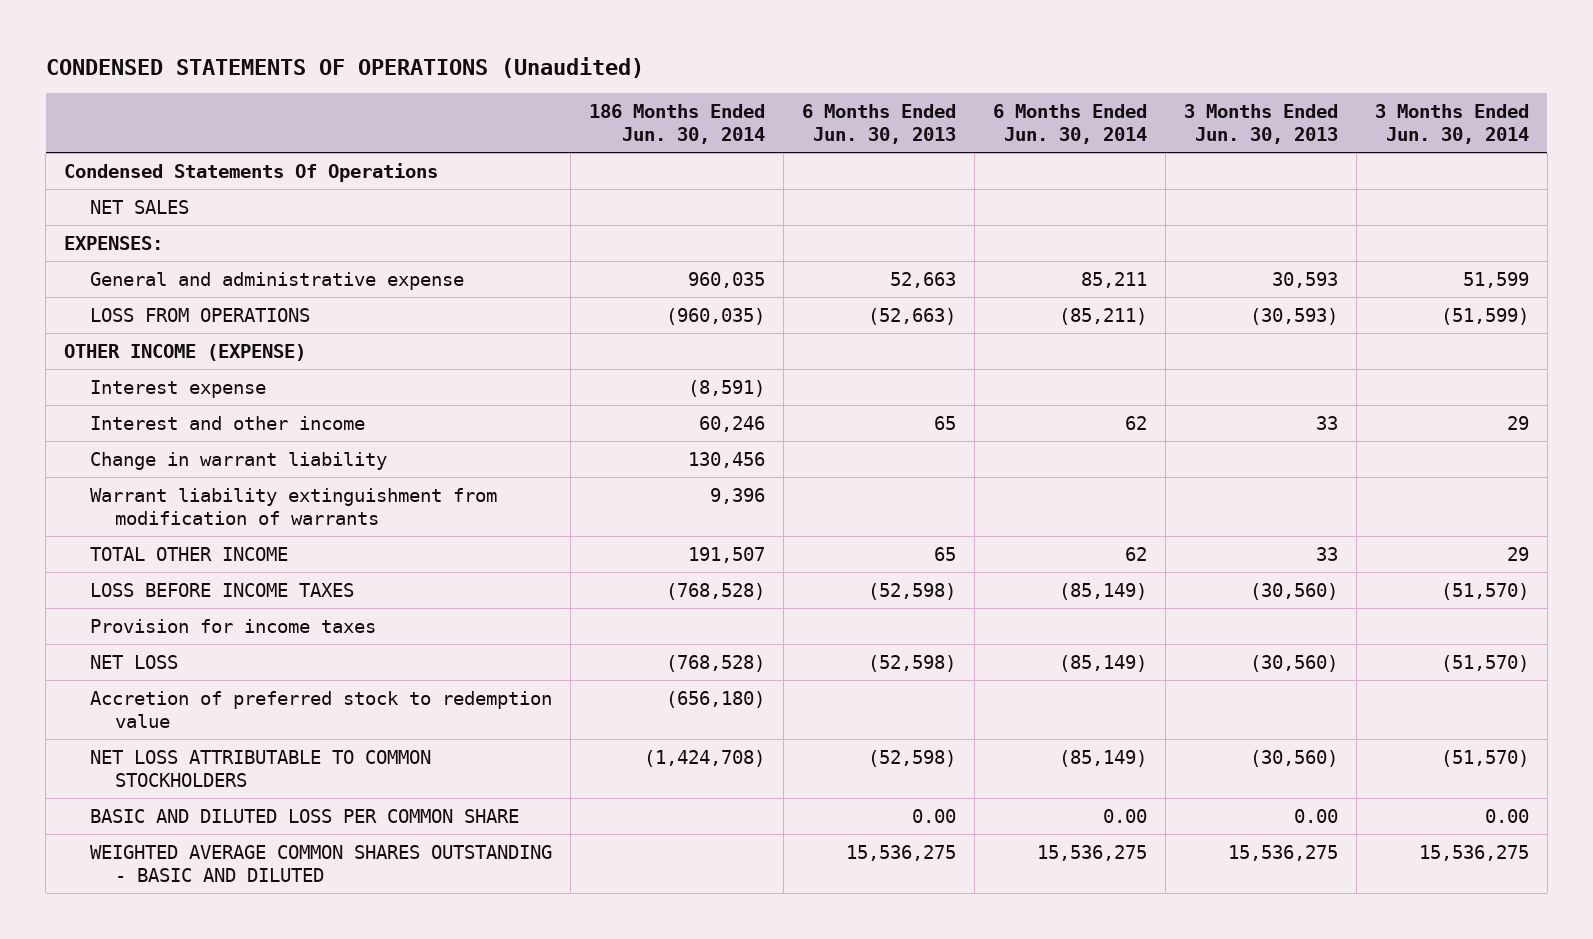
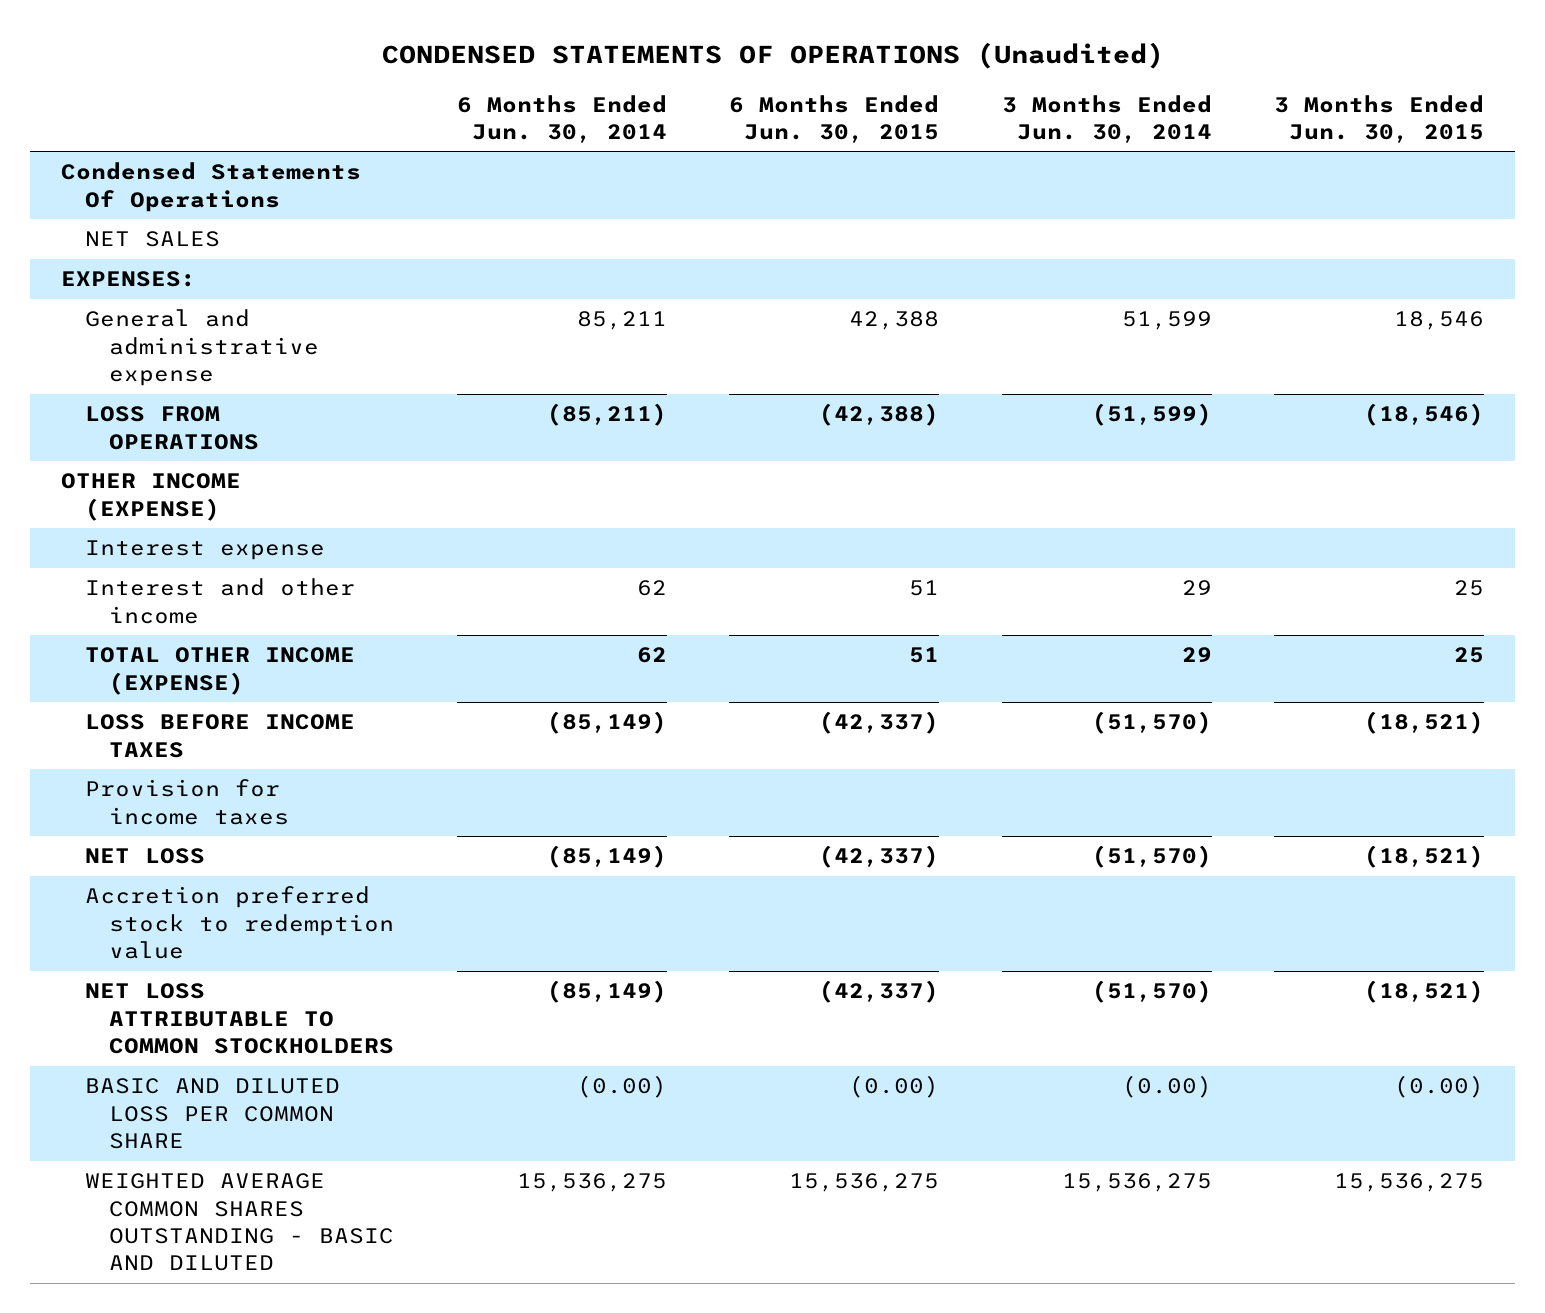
- | 186 Months Ended Jun. 30, 2014 | 6 Months Ended Jun. 30, 2013 | 6 Months Ended Jun. 30, 2014 | 3 Months Ended Jun. 30, 2013 | 3 Months Ended Jun. 30, 2014
+ | 6 Months Ended Jun. 30, 2014 | 6 Months Ended Jun. 30, 2015 | 3 Months Ended Jun. 30, 2014 | 3 Months Ended Jun. 30, 2015
- Change in warrant liability | 130,456 | | | |
- Warrant liability extinguishment from modification of warrants | 9,396 | | | |
- TOTAL OTHER INCOME | 191,507 | 65 | 62 | 33 | 29
+ TOTAL OTHER INCOME (EXPENSE) | 62 | 51 | 29 | 25
- Accretion of preferred stock to redemption value | (656,180) | | | |
+ Accretion preferred stock to redemption value
- BASIC AND DILUTED LOSS PER COMMON SHARE | | 0.00 | 0.00 | 0.00 | 0.00
+ BASIC AND DILUTED LOSS PER COMMON SHARE | (0.00) | (0.00) | (0.00) | (0.00)

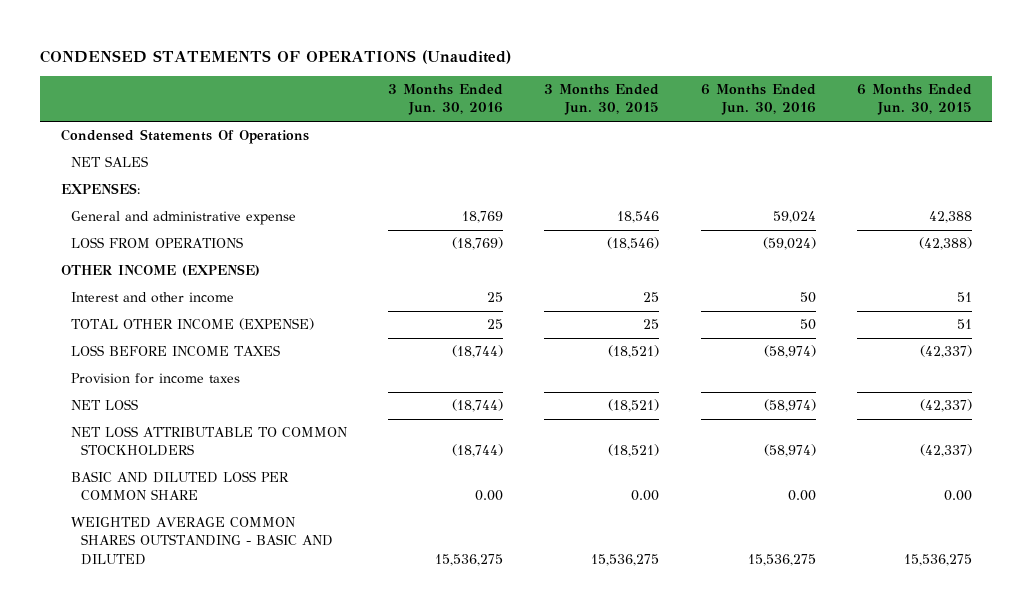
- | 6 Months Ended Jun. 30, 2014 | 6 Months Ended Jun. 30, 2015 | 3 Months Ended Jun. 30, 2014 | 3 Months Ended Jun. 30, 2015
+ | 3 Months Ended Jun. 30, 2016 | 3 Months Ended Jun. 30, 2015 | 6 Months Ended Jun. 30, 2016 | 6 Months Ended Jun. 30, 2015
- Interest expense
- Accretion preferred stock to redemption value
- BASIC AND DILUTED LOSS PER COMMON SHARE | (0.00) | (0.00) | (0.00) | (0.00)
+ BASIC AND DILUTED LOSS PER COMMON SHARE | 0.00 | 0.00 | 0.00 | 0.00

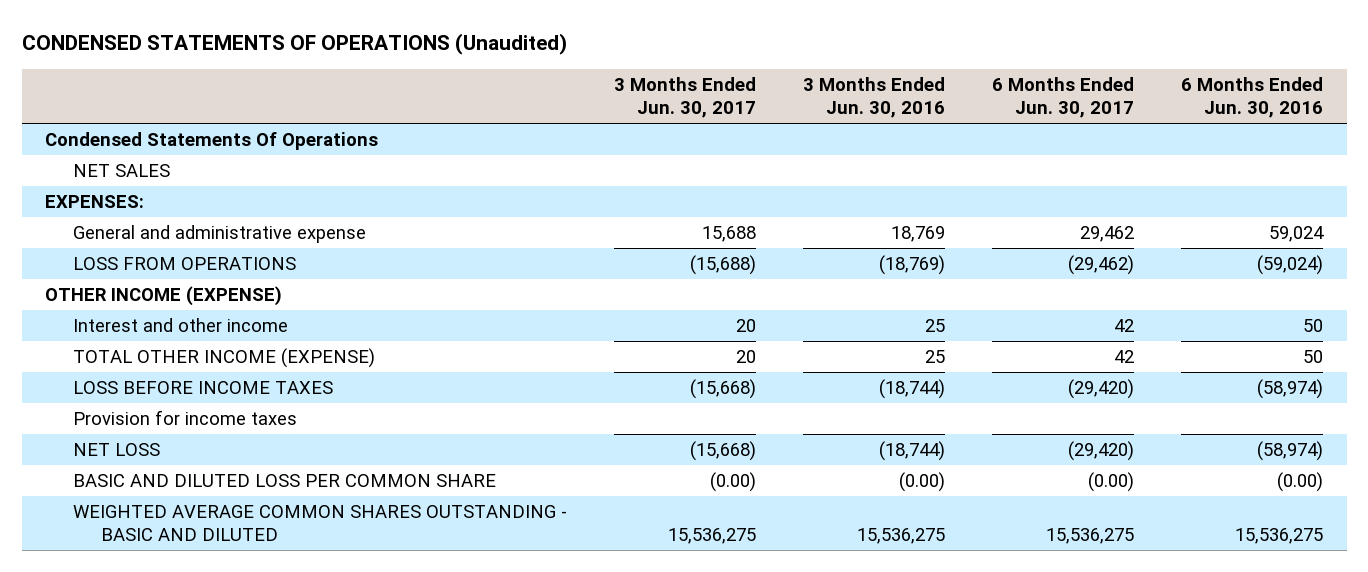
- | 3 Months Ended Jun. 30, 2016 | 3 Months Ended Jun. 30, 2015 | 6 Months Ended Jun. 30, 2016 | 6 Months Ended Jun. 30, 2015
+ | 3 Months Ended Jun. 30, 2017 | 3 Months Ended Jun. 30, 2016 | 6 Months Ended Jun. 30, 2017 | 6 Months Ended Jun. 30, 2016
- NET LOSS ATTRIBUTABLE TO COMMON STOCKHOLDERS | (18,744) | (18,521) | (58,974) | (42,337)
- BASIC AND DILUTED LOSS PER COMMON SHARE | 0.00 | 0.00 | 0.00 | 0.00
+ BASIC AND DILUTED LOSS PER COMMON SHARE | (0.00) | (0.00) | (0.00) | (0.00)

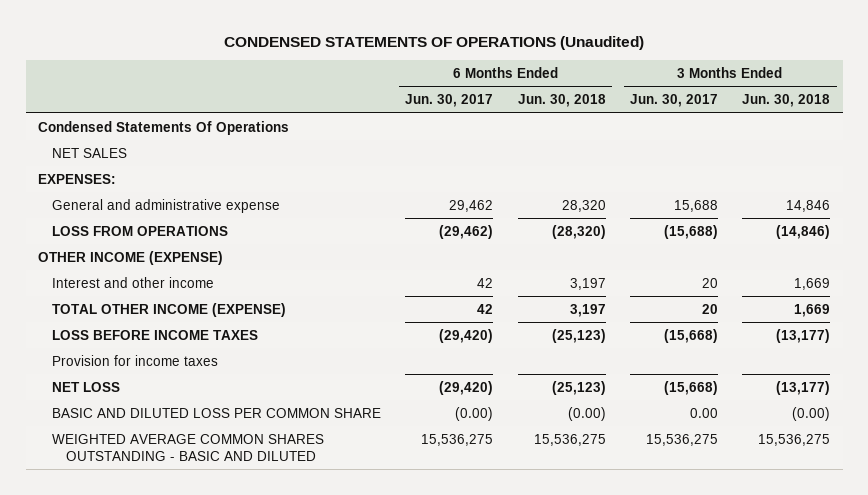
- | 3 Months Ended Jun. 30, 2017 | 3 Months Ended Jun. 30, 2016 | 6 Months Ended Jun. 30, 2017 | 6 Months Ended Jun. 30, 2016
+ | 6 Months Ended Jun. 30, 2017 | 6 Months Ended Jun. 30, 2018 | 3 Months Ended Jun. 30, 2017 | 3 Months Ended Jun. 30, 2018
- BASIC AND DILUTED LOSS PER COMMON SHARE | (0.00) | (0.00) | (0.00) | (0.00)
+ BASIC AND DILUTED LOSS PER COMMON SHARE | (0.00) | (0.00) | 0.00 | (0.00)

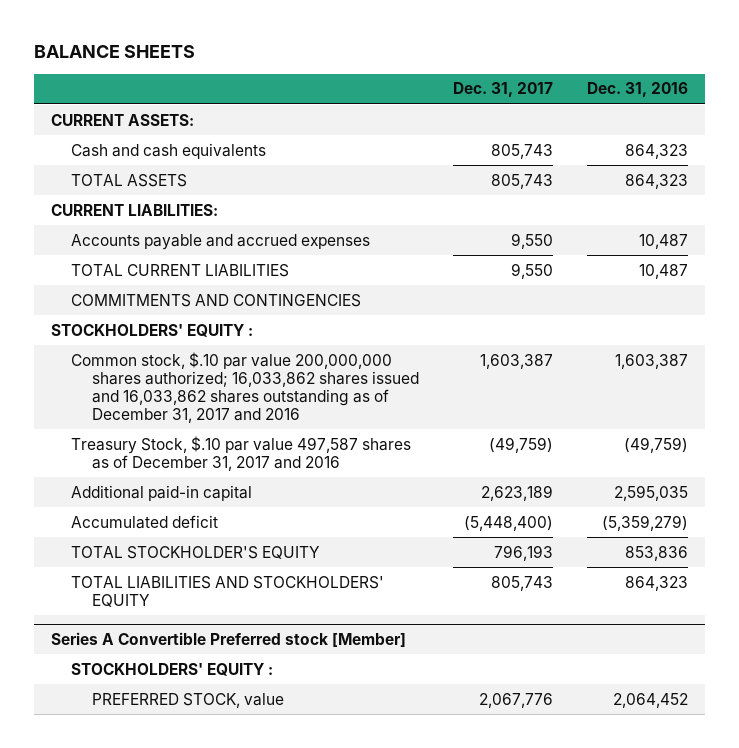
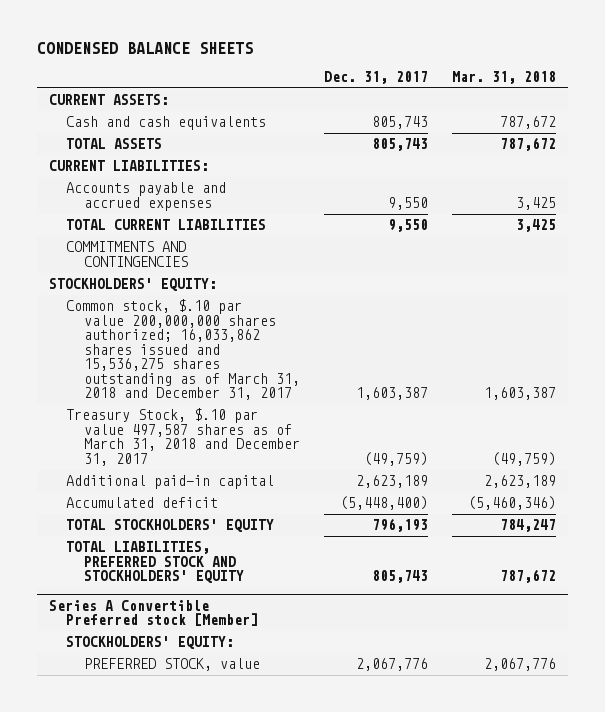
- BALANCE SHEETS
+ CONDENSED BALANCE SHEETS
- | Dec. 31, 2017 | Dec. 31, 2016
+ | Dec. 31, 2017 | Mar. 31, 2018
- STOCKHOLDERS' EQUITY :
- Common stock, $.10 par value 200,000,000 shares authorized; 16,033,862 shares issued and 16,033,862 shares outstanding as of December 31, 2017 and 2016 | 1,603,387 | 1,603,387
- Treasury Stock, $.10 par value 497,587 shares as of December 31, 2017 and 2016 | (49,759) | (49,759)
+ STOCKHOLDERS' EQUITY:
+ Common stock, $.10 par value 200,000,000 shares authorized; 16,033,862 shares issued and 15,536,275 shares outstanding as of March 31, 2018 and December 31, 2017 | 1,603,387 | 1,603,387
+ Treasury Stock, $.10 par value 497,587 shares as of March 31, 2018 and December 31, 2017 | (49,759) | (49,759)
- TOTAL STOCKHOLDER'S EQUITY | 796,193 | 853,836
- TOTAL LIABILITIES AND STOCKHOLDERS' EQUITY | 805,743 | 864,323
+ TOTAL STOCKHOLDERS' EQUITY | 796,193 | 784,247
+ TOTAL LIABILITIES, PREFERRED STOCK AND STOCKHOLDERS' EQUITY | 805,743 | 787,672
@ Series A Convertible Preferred stock [Member]
- STOCKHOLDERS' EQUITY :
+ STOCKHOLDERS' EQUITY:

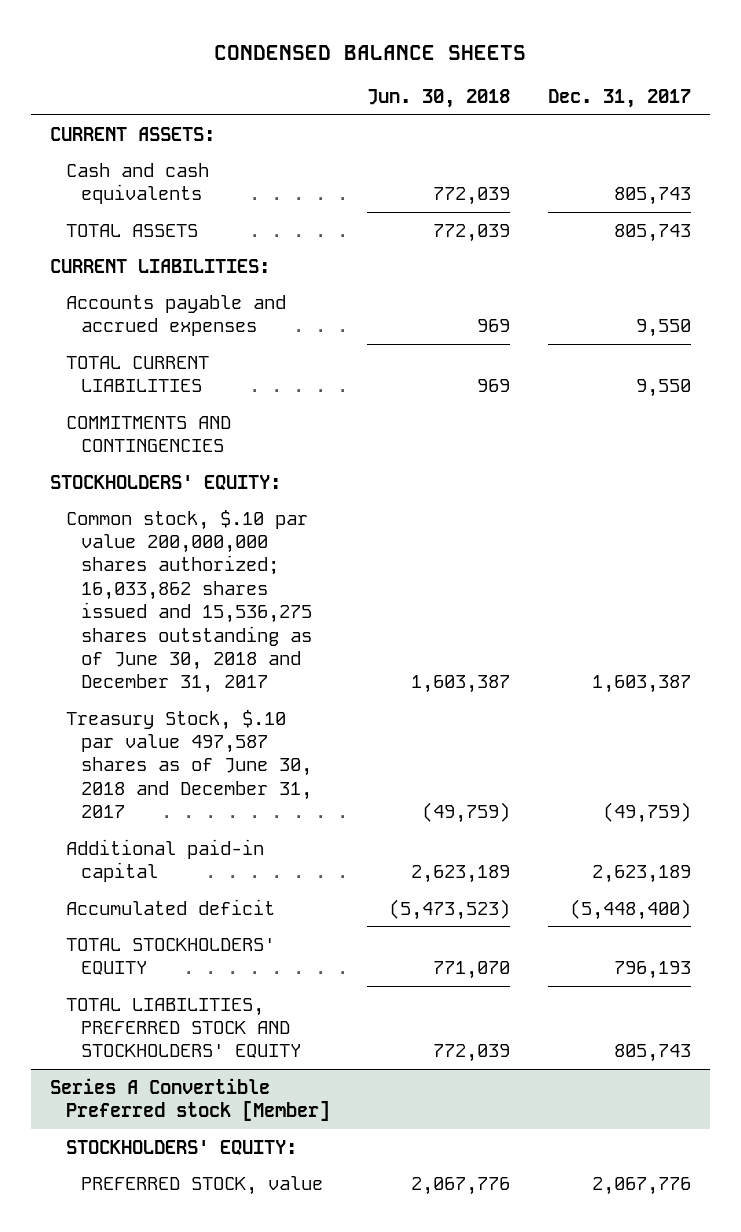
- | Dec. 31, 2017 | Mar. 31, 2018
+ | Jun. 30, 2018 | Dec. 31, 2017
- Common stock, $.10 par value 200,000,000 shares authorized; 16,033,862 shares issued and 15,536,275 shares outstanding as of March 31, 2018 and December 31, 2017 | 1,603,387 | 1,603,387
- Treasury Stock, $.10 par value 497,587 shares as of March 31, 2018 and December 31, 2017 | (49,759) | (49,759)
+ Common stock, $.10 par value 200,000,000 shares authorized; 16,033,862 shares issued and 15,536,275 shares outstanding as of June 30, 2018 and December 31, 2017 | 1,603,387 | 1,603,387
+ Treasury Stock, $.10 par value 497,587 shares as of June 30, 2018 and December 31, 2017 | (49,759) | (49,759)

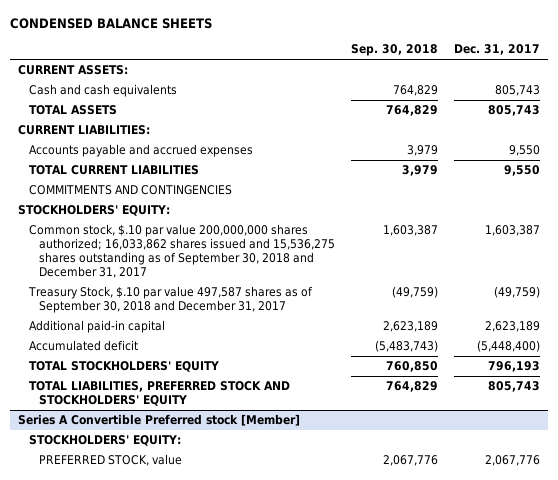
- | Jun. 30, 2018 | Dec. 31, 2017
+ | Sep. 30, 2018 | Dec. 31, 2017
- Common stock, $.10 par value 200,000,000 shares authorized; 16,033,862 shares issued and 15,536,275 shares outstanding as of June 30, 2018 and December 31, 2017 | 1,603,387 | 1,603,387
- Treasury Stock, $.10 par value 497,587 shares as of June 30, 2018 and December 31, 2017 | (49,759) | (49,759)
+ Common stock, $.10 par value 200,000,000 shares authorized; 16,033,862 shares issued and 15,536,275 shares outstanding as of September 30, 2018 and December 31, 2017 | 1,603,387 | 1,603,387
+ Treasury Stock, $.10 par value 497,587 shares as of September 30, 2018 and December 31, 2017 | (49,759) | (49,759)

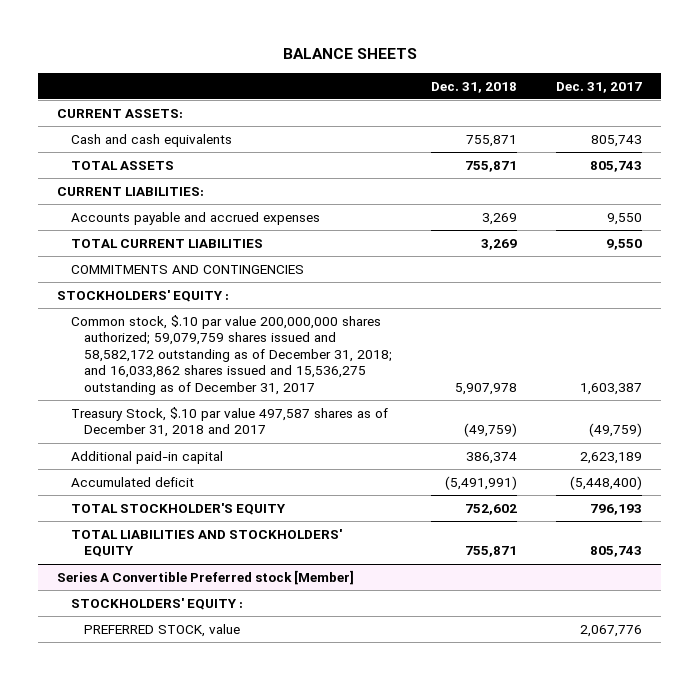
- CONDENSED BALANCE SHEETS
+ BALANCE SHEETS
- | Sep. 30, 2018 | Dec. 31, 2017
+ | Dec. 31, 2018 | Dec. 31, 2017
- STOCKHOLDERS' EQUITY:
- Common stock, $.10 par value 200,000,000 shares authorized; 16,033,862 shares issued and 15,536,275 shares outstanding as of September 30, 2018 and December 31, 2017 | 1,603,387 | 1,603,387
- Treasury Stock, $.10 par value 497,587 shares as of September 30, 2018 and December 31, 2017 | (49,759) | (49,759)
+ STOCKHOLDERS' EQUITY :
+ Common stock, $.10 par value 200,000,000 shares authorized; 59,079,759 shares issued and 58,582,172 outstanding as of December 31, 2018; and 16,033,862 shares issued and 15,536,275 outstanding as of December 31, 2017 | 5,907,978 | 1,603,387
+ Treasury Stock, $.10 par value 497,587 shares as of December 31, 2018 and 2017 | (49,759) | (49,759)
- TOTAL STOCKHOLDERS' EQUITY | 760,850 | 796,193
- TOTAL LIABILITIES, PREFERRED STOCK AND STOCKHOLDERS' EQUITY | 764,829 | 805,743
+ TOTAL STOCKHOLDER'S EQUITY | 752,602 | 796,193
+ TOTAL LIABILITIES AND STOCKHOLDERS' EQUITY | 755,871 | 805,743
@ Series A Convertible Preferred stock [Member]
- STOCKHOLDERS' EQUITY:
+ STOCKHOLDERS' EQUITY :

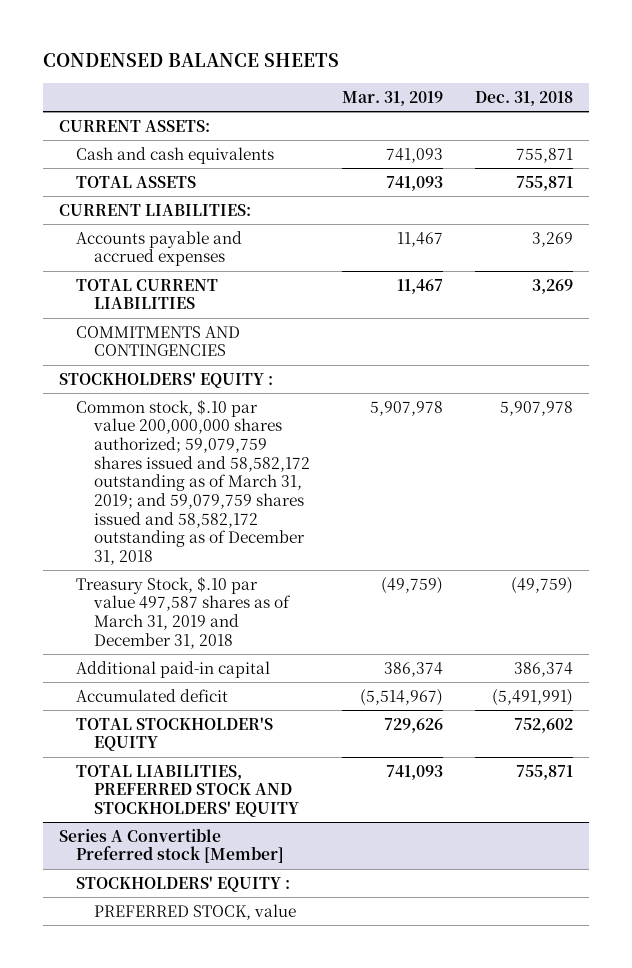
- BALANCE SHEETS
+ CONDENSED BALANCE SHEETS
- | Dec. 31, 2018 | Dec. 31, 2017
+ | Mar. 31, 2019 | Dec. 31, 2018
- Common stock, $.10 par value 200,000,000 shares authorized; 59,079,759 shares issued and 58,582,172 outstanding as of December 31, 2018; and 16,033,862 shares issued and 15,536,275 outstanding as of December 31, 2017 | 5,907,978 | 1,603,387
- Treasury Stock, $.10 par value 497,587 shares as of December 31, 2018 and 2017 | (49,759) | (49,759)
+ Common stock, $.10 par value 200,000,000 shares authorized; 59,079,759 shares issued and 58,582,172 outstanding as of March 31, 2019; and 59,079,759 shares issued and 58,582,172 outstanding as of December 31, 2018 | 5,907,978 | 5,907,978
+ Treasury Stock, $.10 par value 497,587 shares as of March 31, 2019 and December 31, 2018 | (49,759) | (49,759)
- TOTAL LIABILITIES AND STOCKHOLDERS' EQUITY | 755,871 | 805,743
+ TOTAL LIABILITIES, PREFERRED STOCK AND STOCKHOLDERS' EQUITY | 741,093 | 755,871

